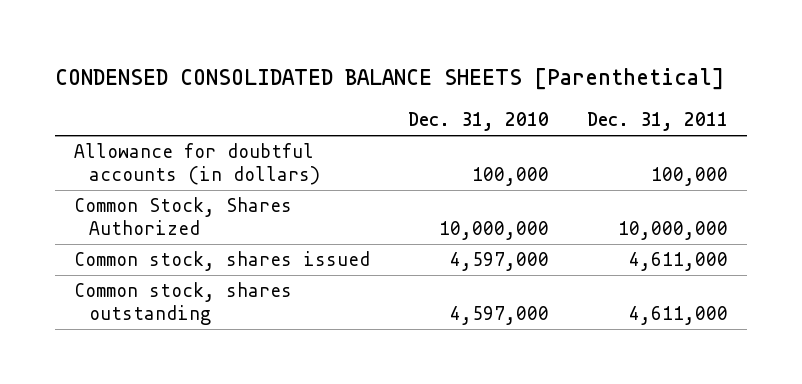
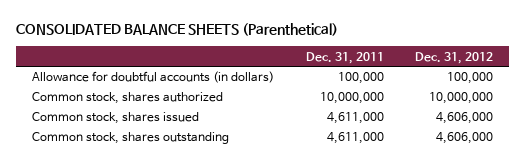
- CONDENSED CONSOLIDATED BALANCE SHEETS [Parenthetical]
+ CONSOLIDATED BALANCE SHEETS (Parenthetical)
- | Dec. 31, 2010 | Dec. 31, 2011
+ | Dec. 31, 2011 | Dec. 31, 2012
- Common Stock, Shares Authorized | 10,000,000 | 10,000,000
+ Common stock, shares authorized | 10,000,000 | 10,000,000

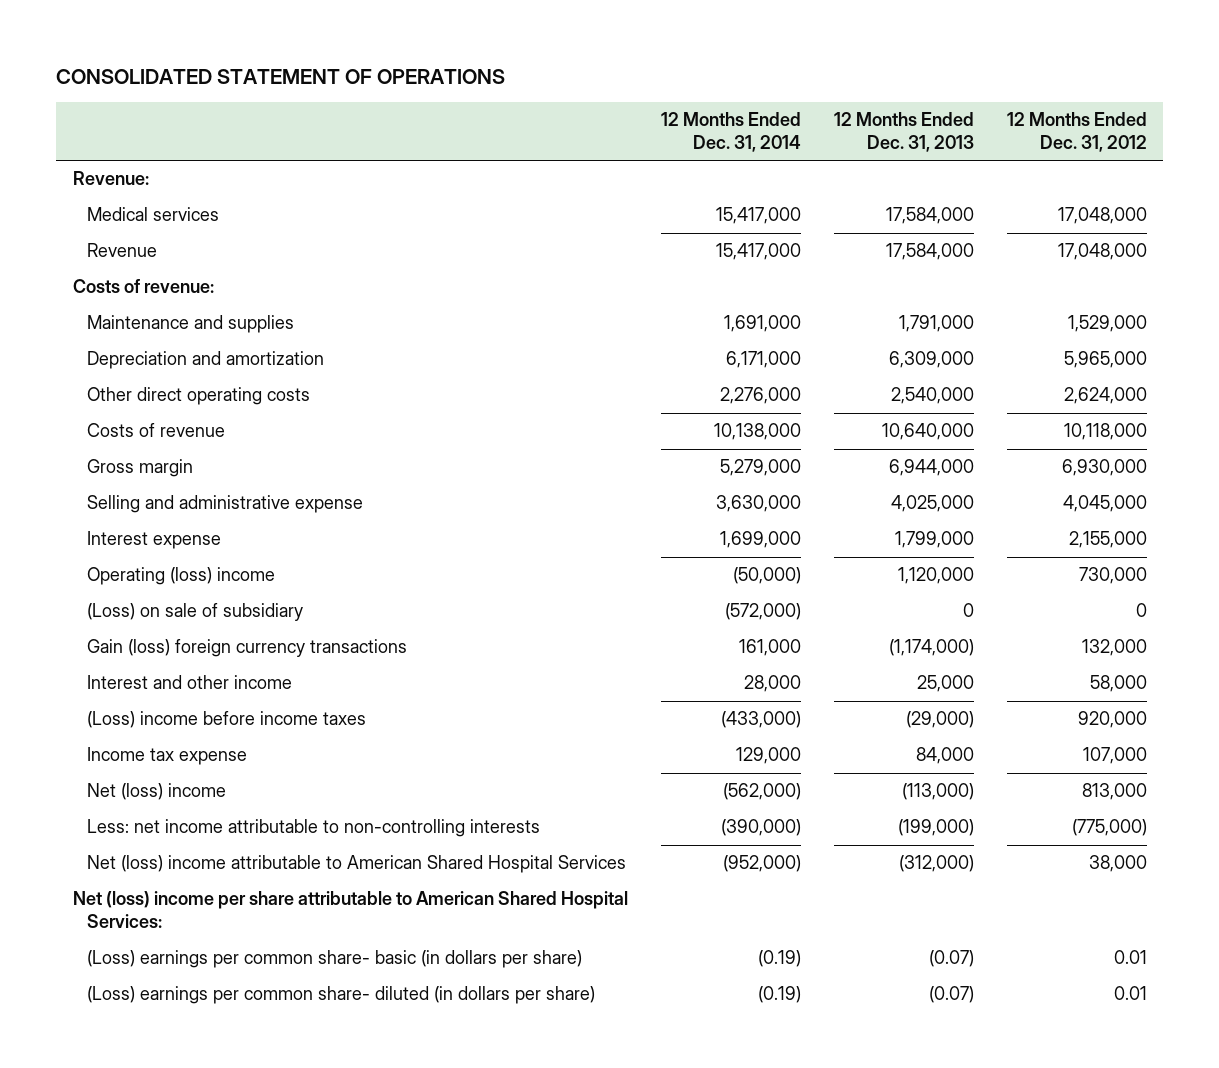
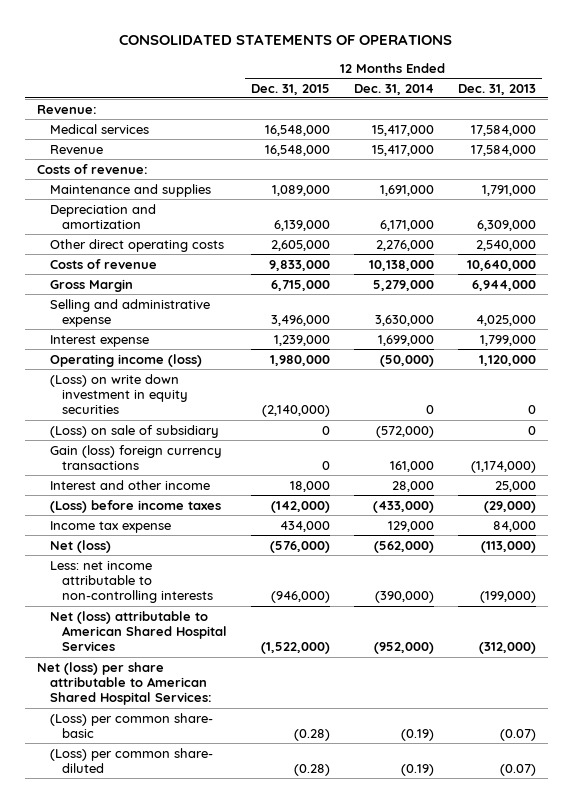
- CONSOLIDATED STATEMENT OF OPERATIONS
+ CONSOLIDATED STATEMENTS OF OPERATIONS
- | 12 Months Ended Dec. 31, 2014 | 12 Months Ended Dec. 31, 2013 | 12 Months Ended Dec. 31, 2012
+ | 12 Months Ended Dec. 31, 2015 | 12 Months Ended Dec. 31, 2014 | 12 Months Ended Dec. 31, 2013
- Gross margin | 5,279,000 | 6,944,000 | 6,930,000
+ Gross Margin | 6,715,000 | 5,279,000 | 6,944,000
- Operating (loss) income | (50,000) | 1,120,000 | 730,000
+ Operating income (loss) | 1,980,000 | (50,000) | 1,120,000
+ (Loss) on write down investment in equity securities | (2,140,000) | 0 | 0
- (Loss) income before income taxes | (433,000) | (29,000) | 920,000
+ (Loss) before income taxes | (142,000) | (433,000) | (29,000)
- Net (loss) income | (562,000) | (113,000) | 813,000
+ Net (loss) | (576,000) | (562,000) | (113,000)
- Net (loss) income attributable to American Shared Hospital Services | (952,000) | (312,000) | 38,000
- Net (loss) income per share attributable to American Shared Hospital Services:
- (Loss) earnings per common share- basic (in dollars per share) | (0.19) | (0.07) | 0.01
- (Loss) earnings per common share- diluted (in dollars per share) | (0.19) | (0.07) | 0.01
+ Net (loss) attributable to American Shared Hospital Services | (1,522,000) | (952,000) | (312,000)
+ Net (loss) per share attributable to American Shared Hospital Services:
+ (Loss) per common share- basic | (0.28) | (0.19) | (0.07)
+ (Loss) per common share- diluted | (0.28) | (0.19) | (0.07)

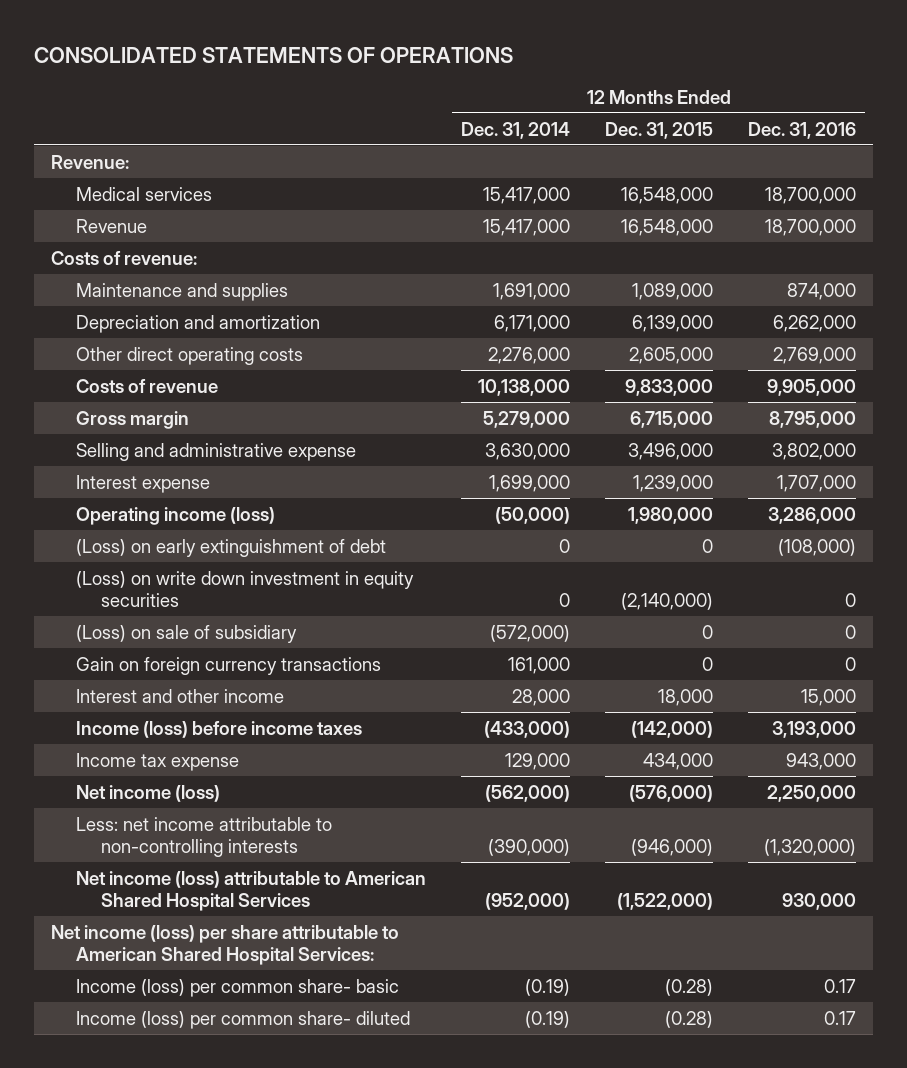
- | 12 Months Ended Dec. 31, 2015 | 12 Months Ended Dec. 31, 2014 | 12 Months Ended Dec. 31, 2013
+ | 12 Months Ended Dec. 31, 2014 | 12 Months Ended Dec. 31, 2015 | 12 Months Ended Dec. 31, 2016
- Gross Margin | 6,715,000 | 5,279,000 | 6,944,000
+ Gross margin | 5,279,000 | 6,715,000 | 8,795,000
+ (Loss) on early extinguishment of debt | 0 | 0 | (108,000)
- Gain (loss) foreign currency transactions | 0 | 161,000 | (1,174,000)
+ Gain on foreign currency transactions | 161,000 | 0 | 0
- (Loss) before income taxes | (142,000) | (433,000) | (29,000)
+ Income (loss) before income taxes | (433,000) | (142,000) | 3,193,000
- Net (loss) | (576,000) | (562,000) | (113,000)
+ Net income (loss) | (562,000) | (576,000) | 2,250,000
- Net (loss) attributable to American Shared Hospital Services | (1,522,000) | (952,000) | (312,000)
- Net (loss) per share attributable to American Shared Hospital Services:
- (Loss) per common share- basic | (0.28) | (0.19) | (0.07)
- (Loss) per common share- diluted | (0.28) | (0.19) | (0.07)
+ Net income (loss) attributable to American Shared Hospital Services | (952,000) | (1,522,000) | 930,000
+ Net income (loss) per share attributable to American Shared Hospital Services:
+ Income (loss) per common share- basic | (0.19) | (0.28) | 0.17
+ Income (loss) per common share- diluted | (0.19) | (0.28) | 0.17

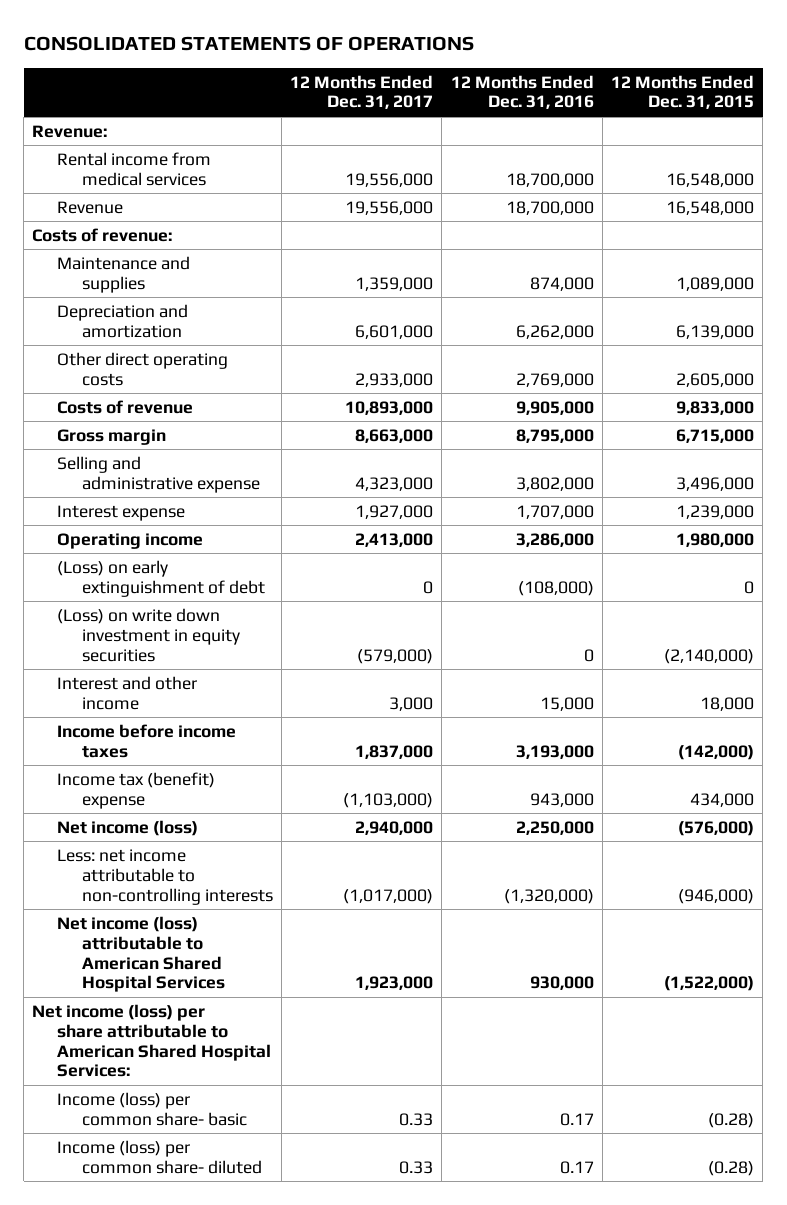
- | 12 Months Ended Dec. 31, 2014 | 12 Months Ended Dec. 31, 2015 | 12 Months Ended Dec. 31, 2016
+ | 12 Months Ended Dec. 31, 2017 | 12 Months Ended Dec. 31, 2016 | 12 Months Ended Dec. 31, 2015
- Medical services | 15,417,000 | 16,548,000 | 18,700,000
+ Rental income from medical services | 19,556,000 | 18,700,000 | 16,548,000
- Operating income (loss) | (50,000) | 1,980,000 | 3,286,000
+ Operating income | 2,413,000 | 3,286,000 | 1,980,000
- (Loss) on sale of subsidiary | (572,000) | 0 | 0
- Gain on foreign currency transactions | 161,000 | 0 | 0
- Income (loss) before income taxes | (433,000) | (142,000) | 3,193,000
- Income tax expense | 129,000 | 434,000 | 943,000
+ Income before income taxes | 1,837,000 | 3,193,000 | (142,000)
+ Income tax (benefit) expense | (1,103,000) | 943,000 | 434,000

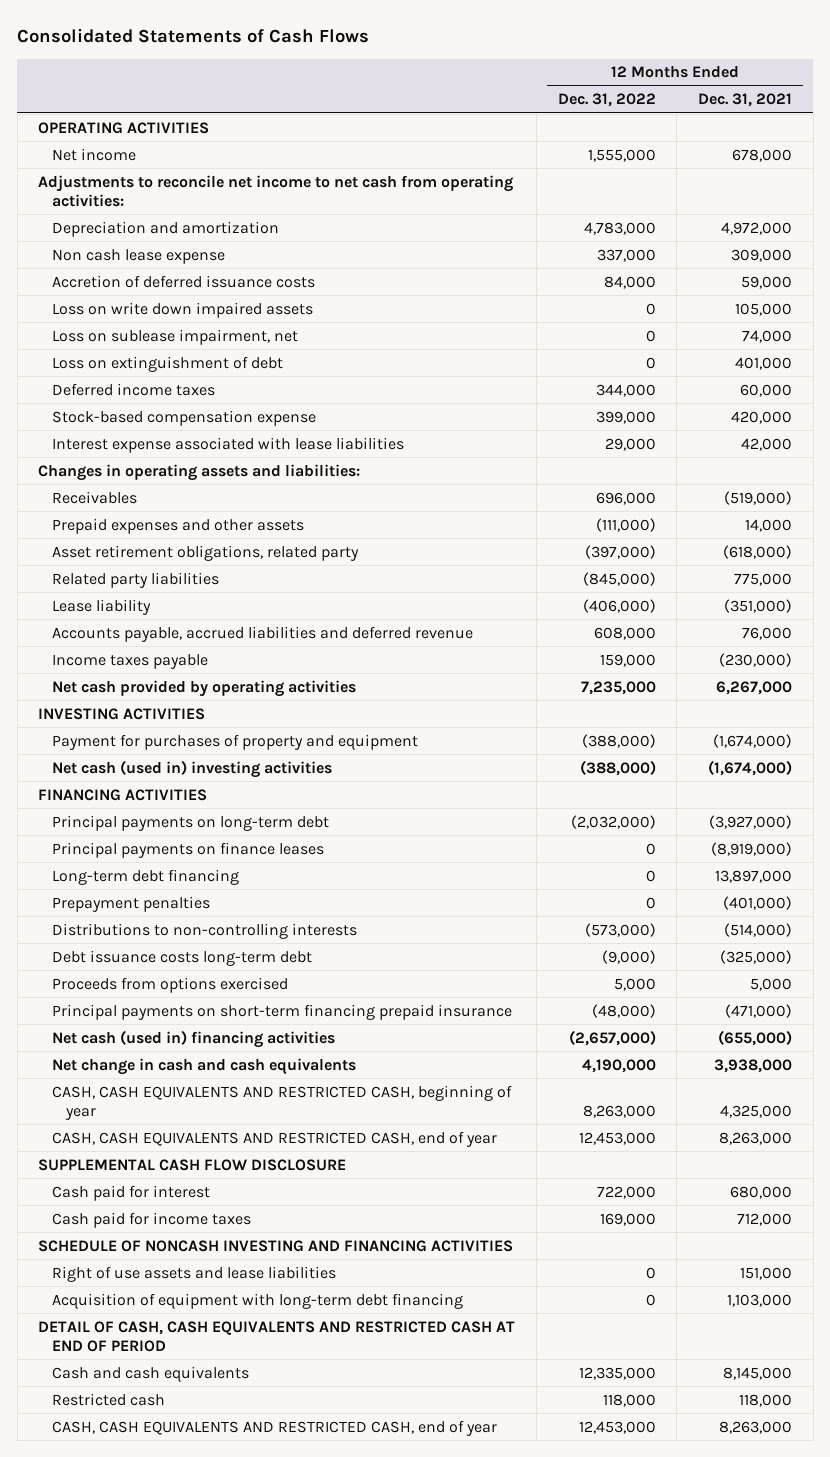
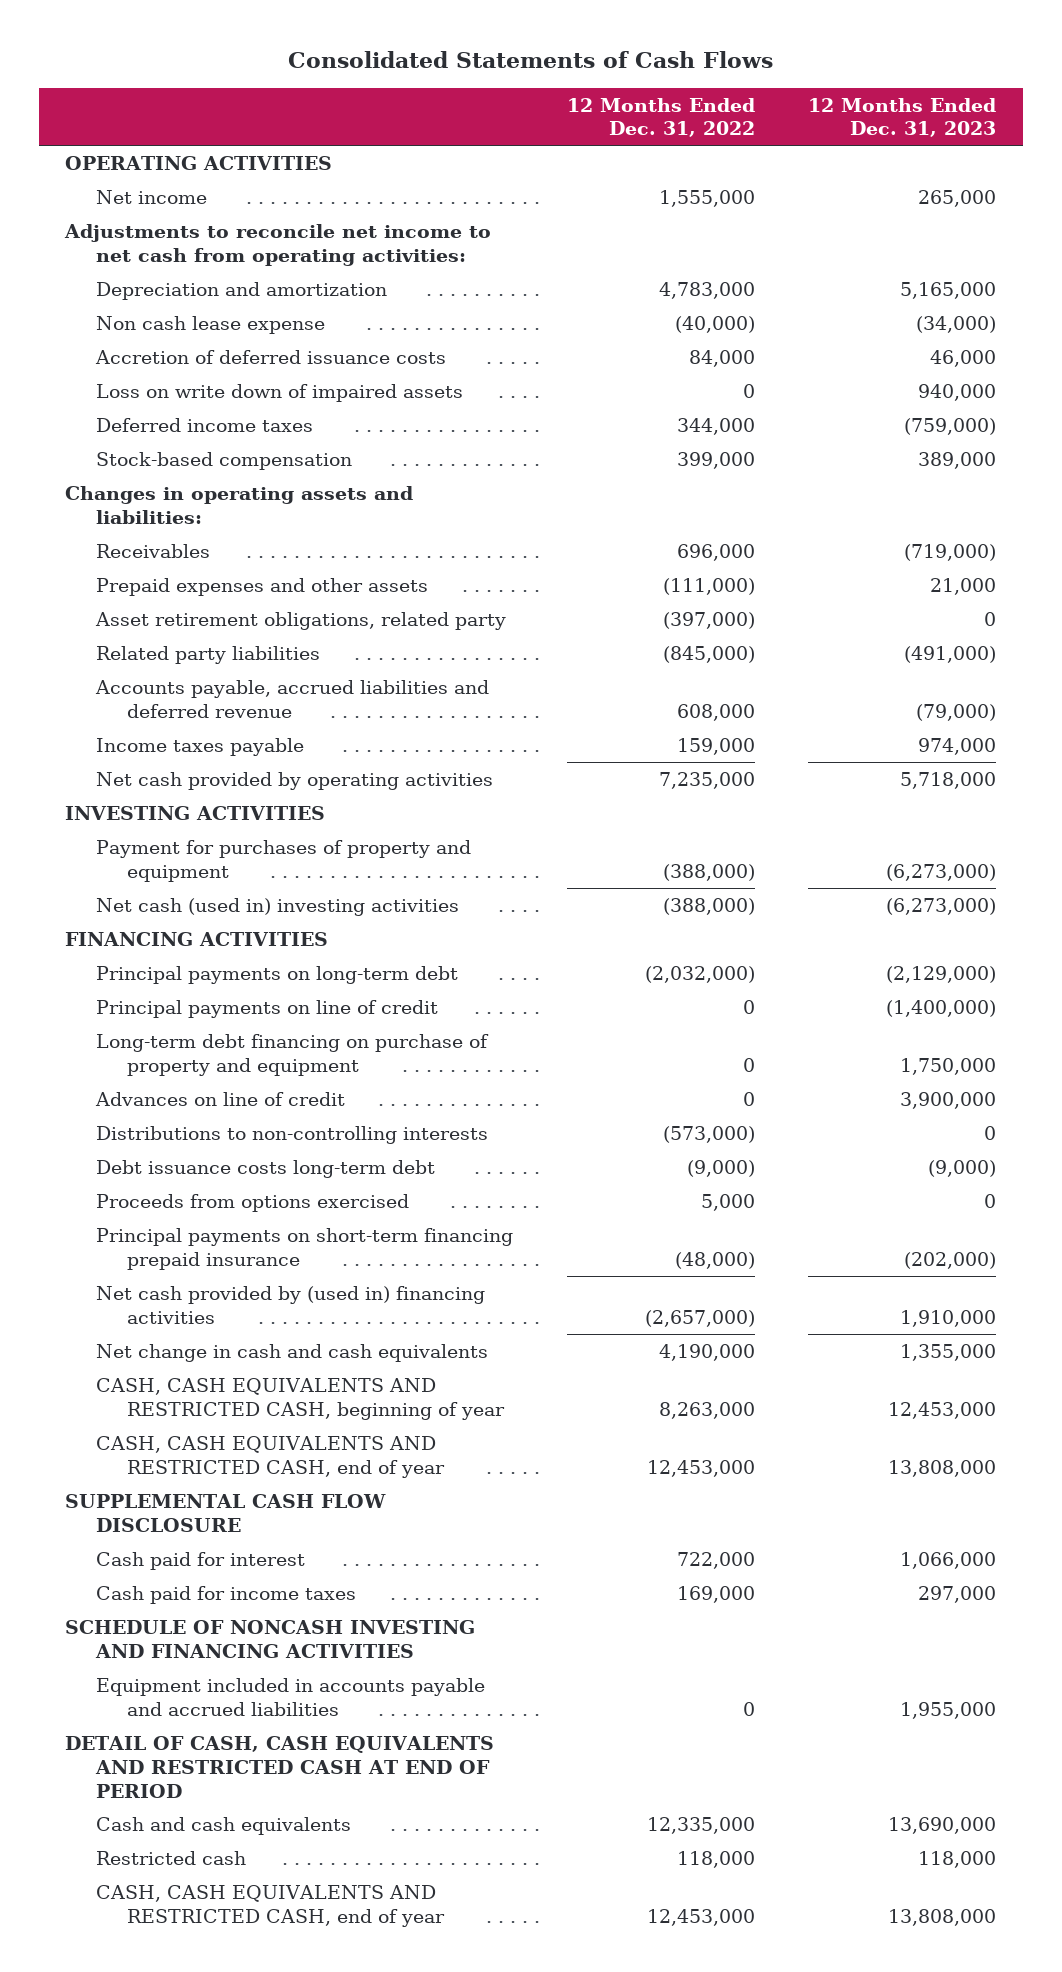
- | 12 Months Ended Dec. 31, 2022 | 12 Months Ended Dec. 31, 2021
+ | 12 Months Ended Dec. 31, 2022 | 12 Months Ended Dec. 31, 2023
- Non cash lease expense | 337,000 | 309,000
+ Non cash lease expense | (40,000) | (34,000)
- Loss on write down impaired assets | 0 | 105,000
- Loss on sublease impairment, net | 0 | 74,000
- Loss on extinguishment of debt | 0 | 401,000
+ Loss on write down of impaired assets | 0 | 940,000
- Stock-based compensation expense | 399,000 | 420,000
- Interest expense associated with lease liabilities | 29,000 | 42,000
+ Stock-based compensation | 399,000 | 389,000
- Lease liability | (406,000) | (351,000)
- Principal payments on finance leases | 0 | (8,919,000)
- Long-term debt financing | 0 | 13,897,000
- Prepayment penalties | 0 | (401,000)
+ Principal payments on line of credit | 0 | (1,400,000)
+ Long-term debt financing on purchase of property and equipment | 0 | 1,750,000
+ Advances on line of credit | 0 | 3,900,000
- Net cash (used in) financing activities | (2,657,000) | (655,000)
+ Net cash provided by (used in) financing activities | (2,657,000) | 1,910,000
- Right of use assets and lease liabilities | 0 | 151,000
- Acquisition of equipment with long-term debt financing | 0 | 1,103,000
+ Equipment included in accounts payable and accrued liabilities | 0 | 1,955,000

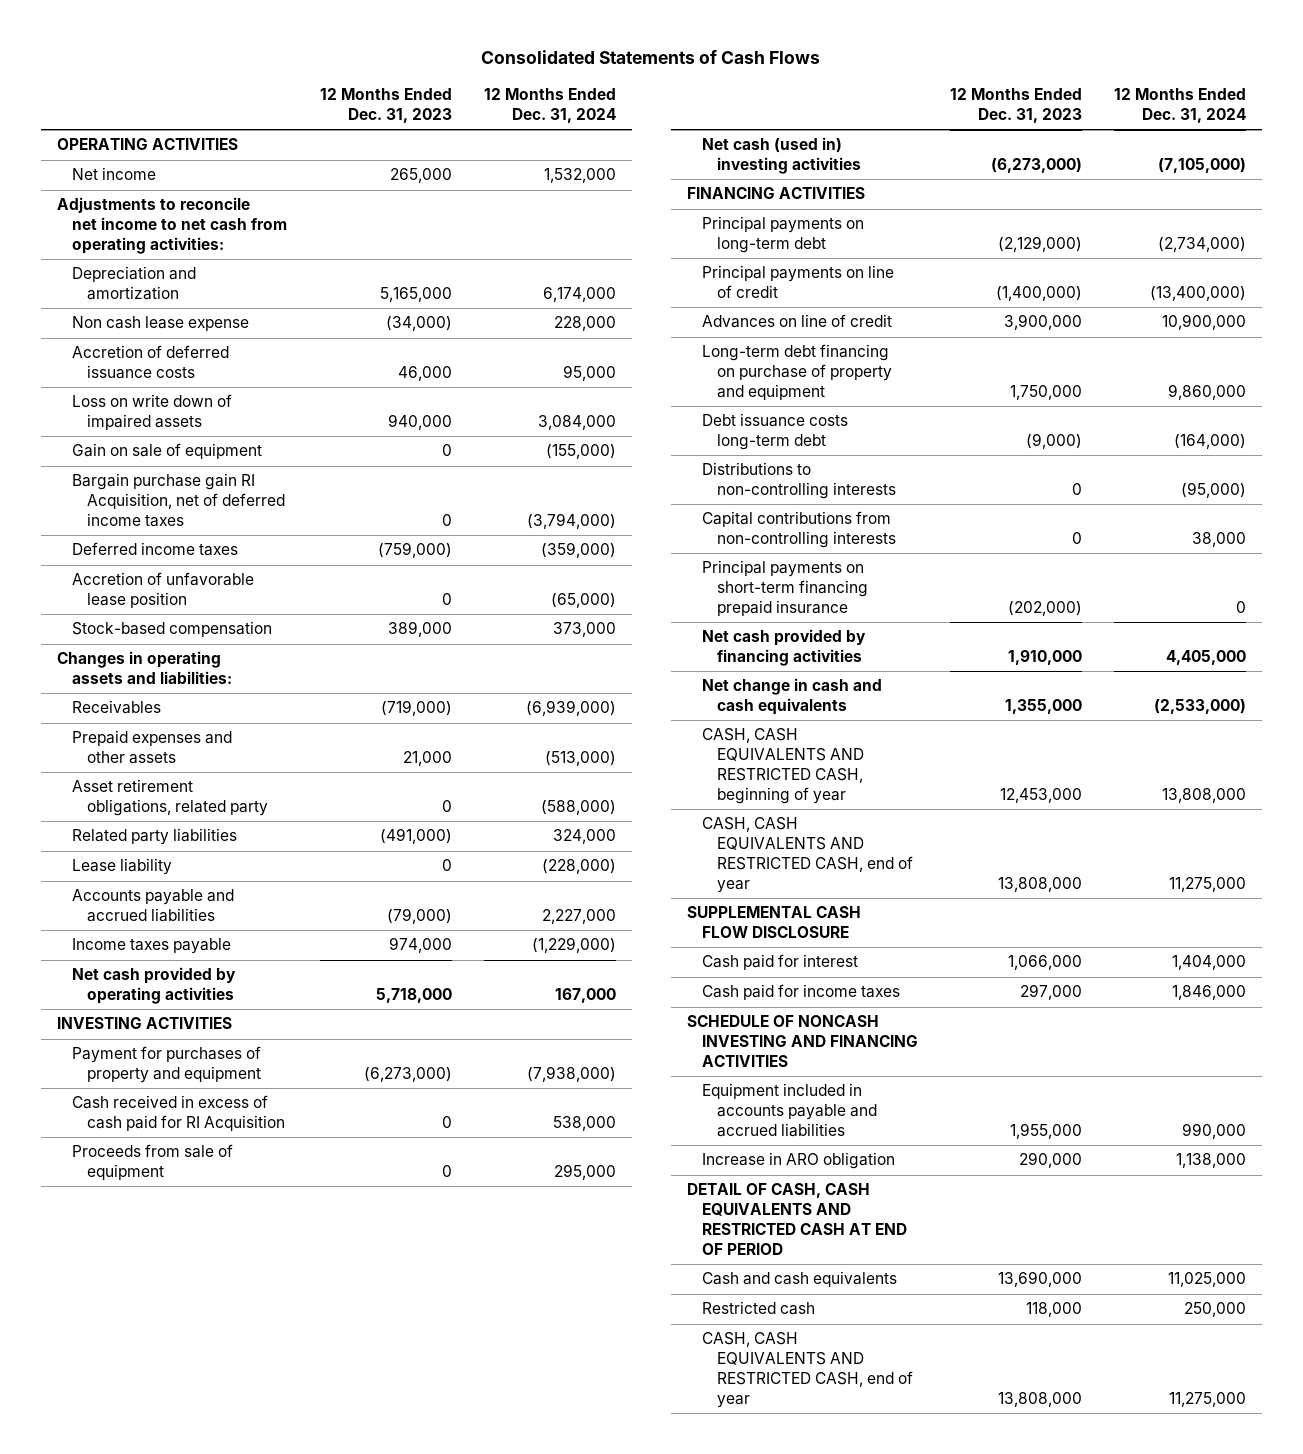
- | 12 Months Ended Dec. 31, 2022 | 12 Months Ended Dec. 31, 2023
+ | 12 Months Ended Dec. 31, 2023 | 12 Months Ended Dec. 31, 2024
+ Gain on sale of equipment | 0 | (155,000)
+ Bargain purchase gain RI Acquisition, net of deferred income taxes | 0 | (3,794,000)
+ Accretion of unfavorable lease position | 0 | (65,000)
- Accounts payable, accrued liabilities and deferred revenue | 608,000 | (79,000)
+ Lease liability | 0 | (228,000)
+ Accounts payable and accrued liabilities | (79,000) | 2,227,000
+ Cash received in excess of cash paid for RI Acquisition | 0 | 538,000
+ Proceeds from sale of equipment | 0 | 295,000
moved down: Long-term debt financing on purchase of property and equipment | 1,750,000 | 9,860,000
- Proceeds from options exercised | 5,000 | 0
moved down: Distributions to non-controlling interests | 0 | (95,000)
+ Capital contributions from non-controlling interests | 0 | 38,000
- Net cash provided by (used in) financing activities | (2,657,000) | 1,910,000
+ Net cash provided by financing activities | 1,910,000 | 4,405,000
+ Increase in ARO obligation | 290,000 | 1,138,000

